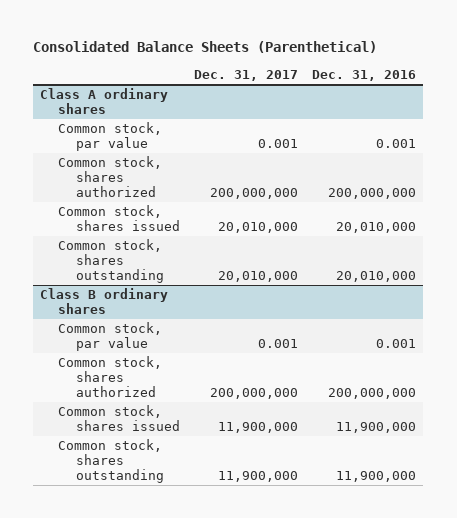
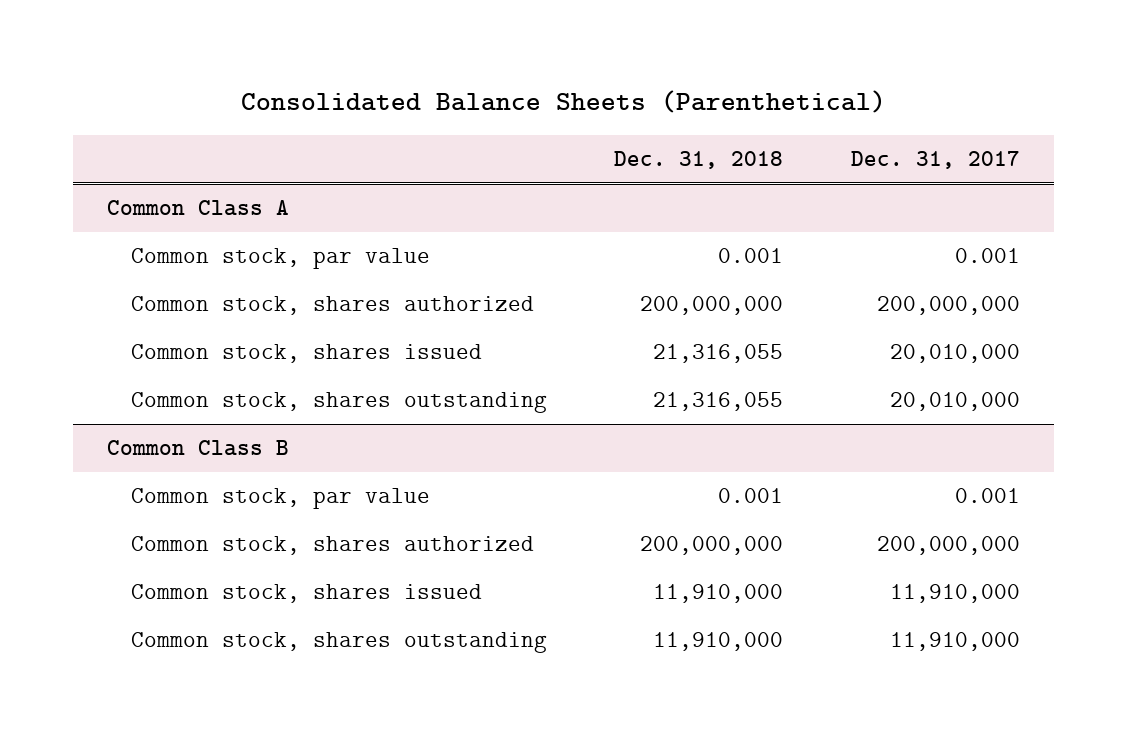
- | Dec. 31, 2017 | Dec. 31, 2016
+ | Dec. 31, 2018 | Dec. 31, 2017
- Class A ordinary shares
+ Common Class A
- Class B ordinary shares
+ Common Class B
- Common stock, shares issued | 11,900,000 | 11,900,000
- Common stock, shares outstanding | 11,900,000 | 11,900,000
+ Common stock, shares issued | 11,910,000 | 11,910,000
+ Common stock, shares outstanding | 11,910,000 | 11,910,000

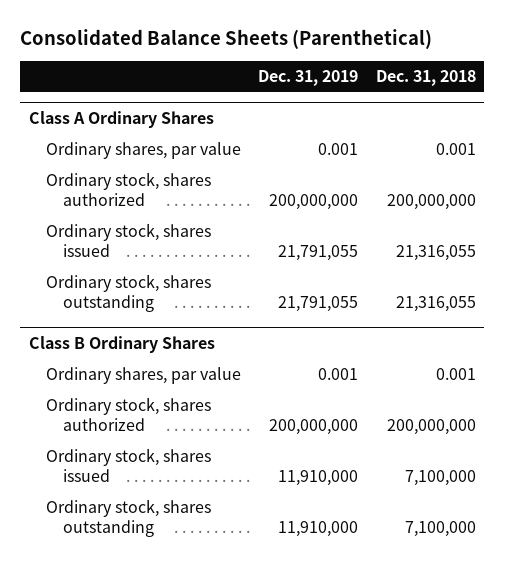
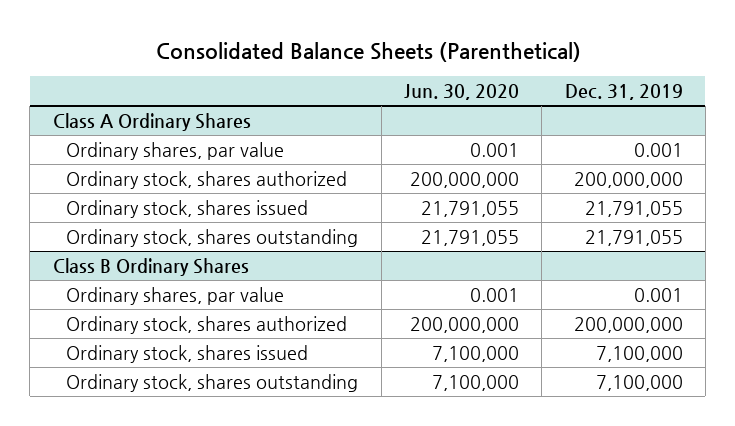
- | Dec. 31, 2019 | Dec. 31, 2018
+ | Jun. 30, 2020 | Dec. 31, 2019
@ Class B Ordinary Shares
- Ordinary stock, shares issued | 11,910,000 | 7,100,000
- Ordinary stock, shares outstanding | 11,910,000 | 7,100,000
+ Ordinary stock, shares issued | 7,100,000 | 7,100,000
+ Ordinary stock, shares outstanding | 7,100,000 | 7,100,000

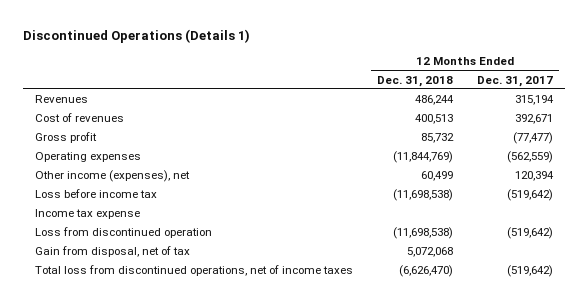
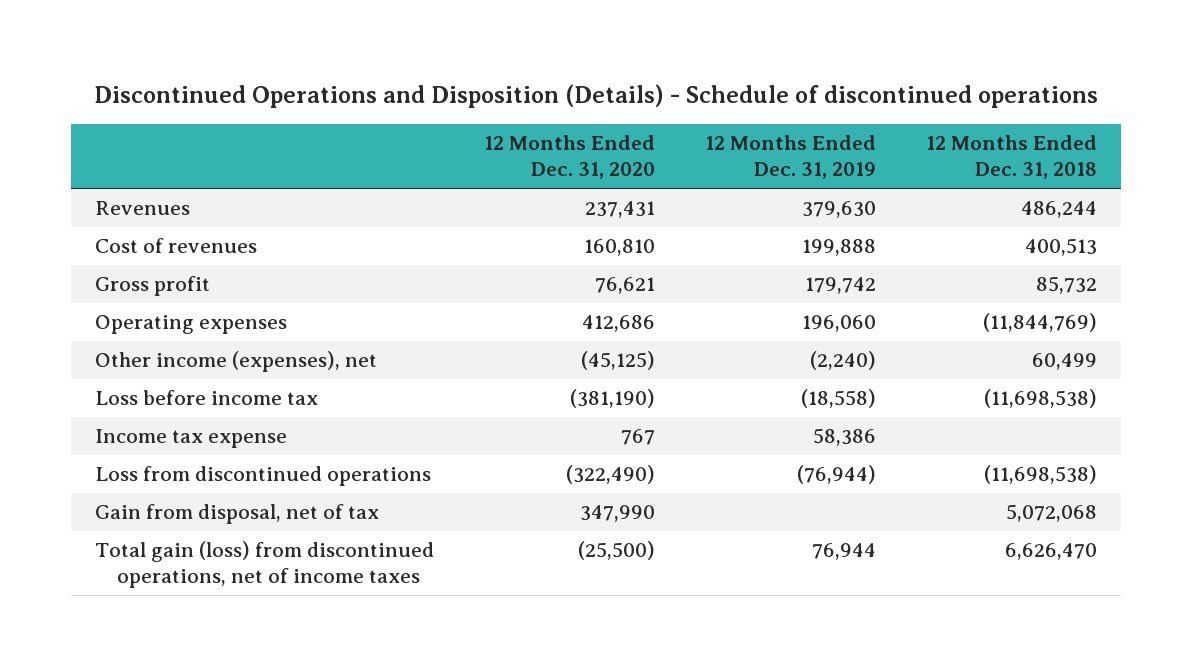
- Discontinued Operations (Details 1)
+ Discontinued Operations and Disposition (Details) - Schedule of discontinued operations
- | 12 Months Ended Dec. 31, 2018 | 12 Months Ended Dec. 31, 2017
+ | 12 Months Ended Dec. 31, 2020 | 12 Months Ended Dec. 31, 2019 | 12 Months Ended Dec. 31, 2018
- Loss from discontinued operation | (11,698,538) | (519,642)
+ Loss from discontinued operations | (322,490) | (76,944) | (11,698,538)
- Total loss from discontinued operations, net of income taxes | (6,626,470) | (519,642)
+ Total gain (loss) from discontinued operations, net of income taxes | (25,500) | 76,944 | 6,626,470

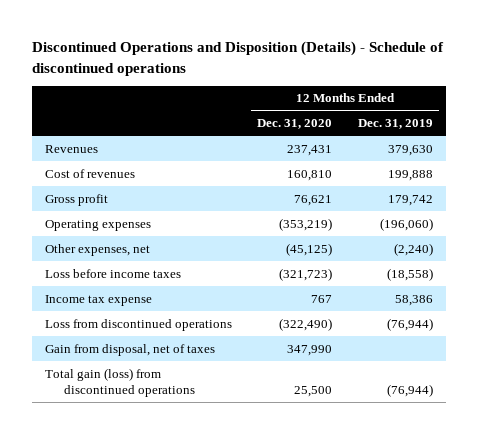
- | 12 Months Ended Dec. 31, 2020 | 12 Months Ended Dec. 31, 2019 | 12 Months Ended Dec. 31, 2018
+ | 12 Months Ended Dec. 31, 2020 | 12 Months Ended Dec. 31, 2019
- Operating expenses | 412,686 | 196,060 | (11,844,769)
- Other income (expenses), net | (45,125) | (2,240) | 60,499
- Loss before income tax | (381,190) | (18,558) | (11,698,538)
+ Operating expenses | (353,219) | (196,060)
+ Other expenses, net | (45,125) | (2,240)
+ Loss before income taxes | (321,723) | (18,558)
- Gain from disposal, net of tax | 347,990 | | 5,072,068
- Total gain (loss) from discontinued operations, net of income taxes | (25,500) | 76,944 | 6,626,470
+ Gain from disposal, net of taxes | 347,990 |
+ Total gain (loss) from discontinued operations | 25,500 | (76,944)

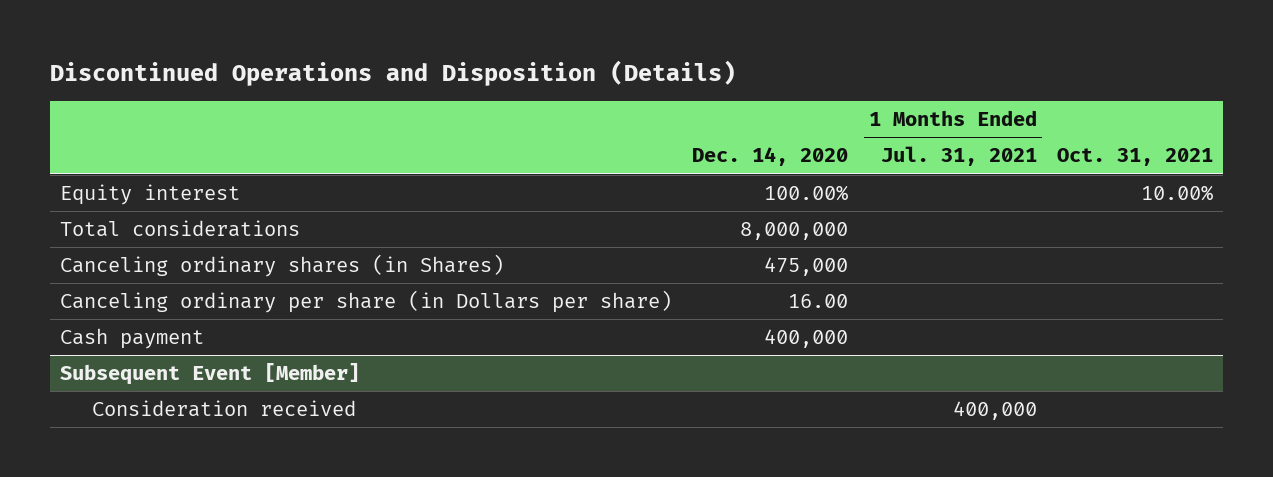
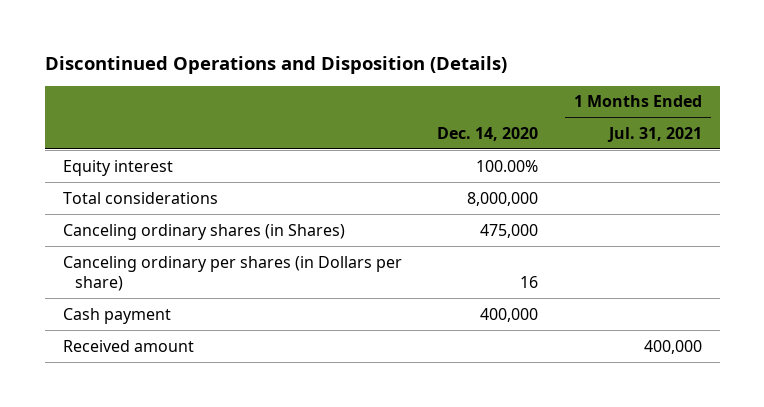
- | Dec. 14, 2020 | 1 Months Ended Jul. 31, 2021 | Oct. 31, 2021
+ | Dec. 14, 2020 | 1 Months Ended Jul. 31, 2021
- Canceling ordinary per share (in Dollars per share) | 16.00 | |
+ Canceling ordinary per shares (in Dollars per share) | 16 |
- Subsequent Event [Member]
- Consideration received | | 400,000 |
+ Received amount | | 400,000

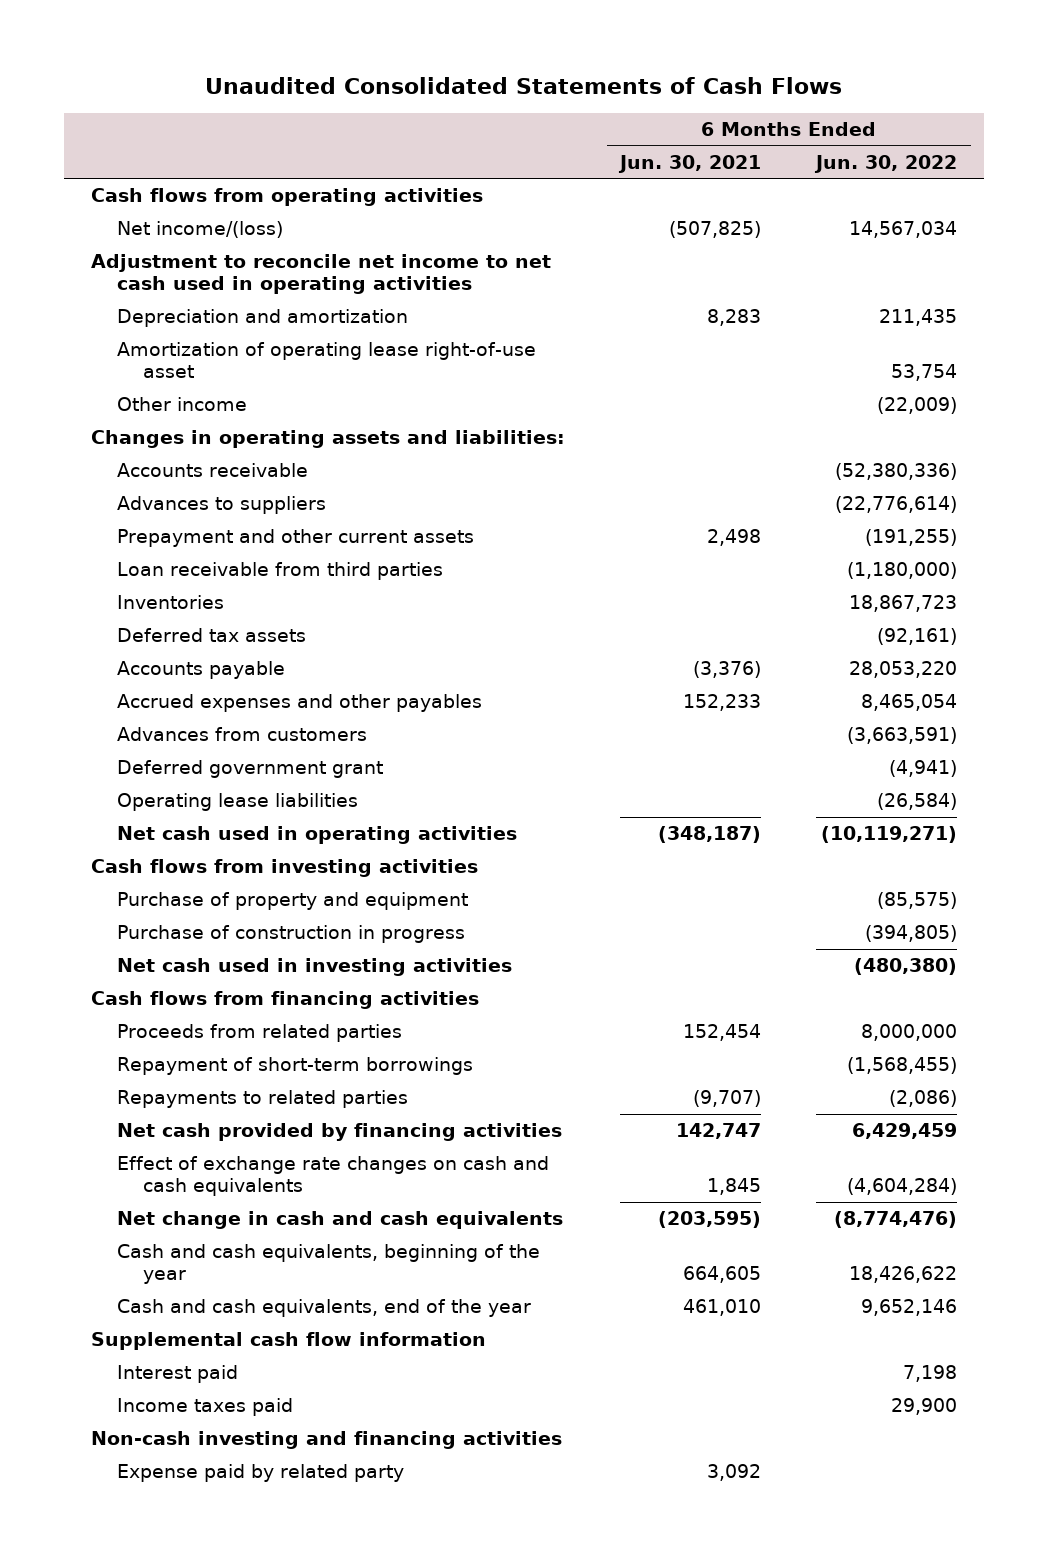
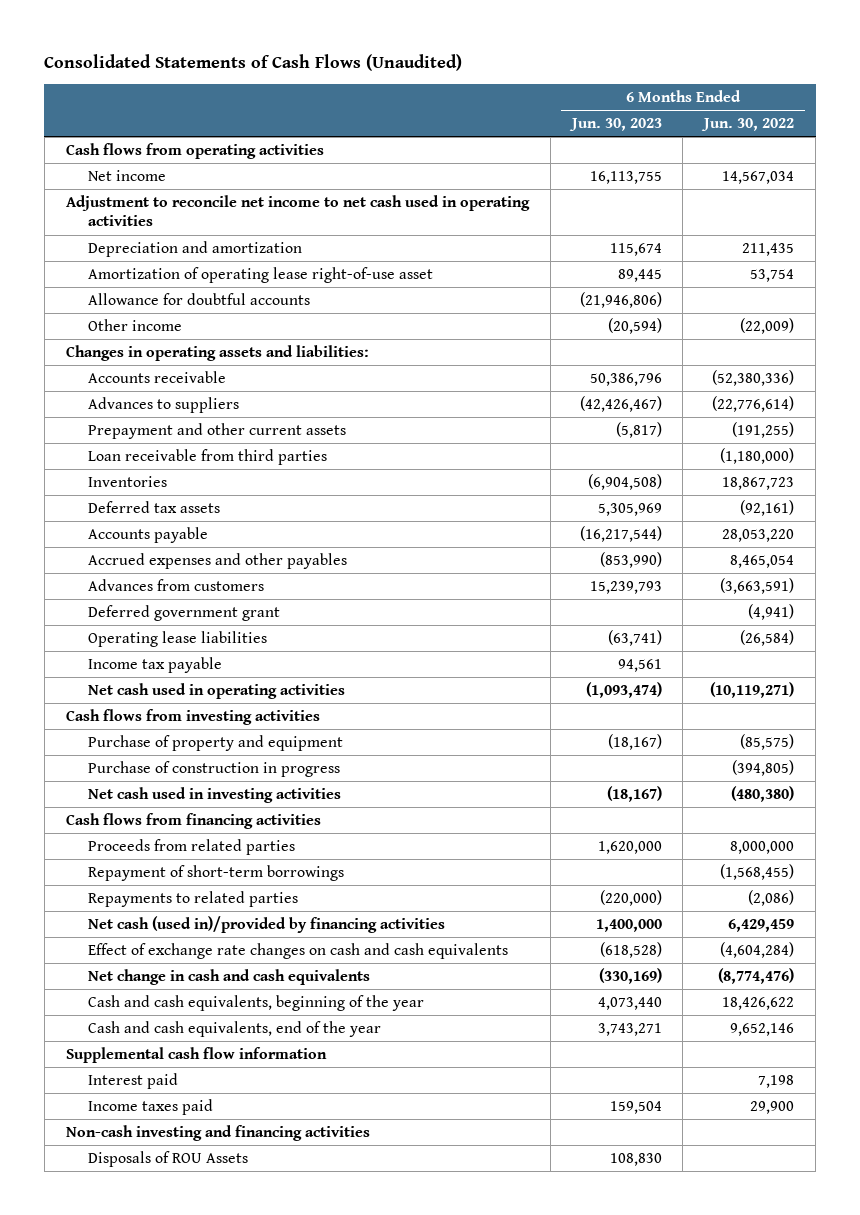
- Unaudited Consolidated Statements of Cash Flows
+ Consolidated Statements of Cash Flows (Unaudited)
- | 6 Months Ended Jun. 30, 2021 | 6 Months Ended Jun. 30, 2022
+ | 6 Months Ended Jun. 30, 2023 | 6 Months Ended Jun. 30, 2022
- Net income/(loss) | (507,825) | 14,567,034
+ Net income | 16,113,755 | 14,567,034
+ Allowance for doubtful accounts | (21,946,806) |
+ Income tax payable | 94,561 |
- Net cash provided by financing activities | 142,747 | 6,429,459
+ Net cash (used in)/provided by financing activities | 1,400,000 | 6,429,459
- Expense paid by related party | 3,092 |
+ Disposals of ROU Assets | 108,830 |

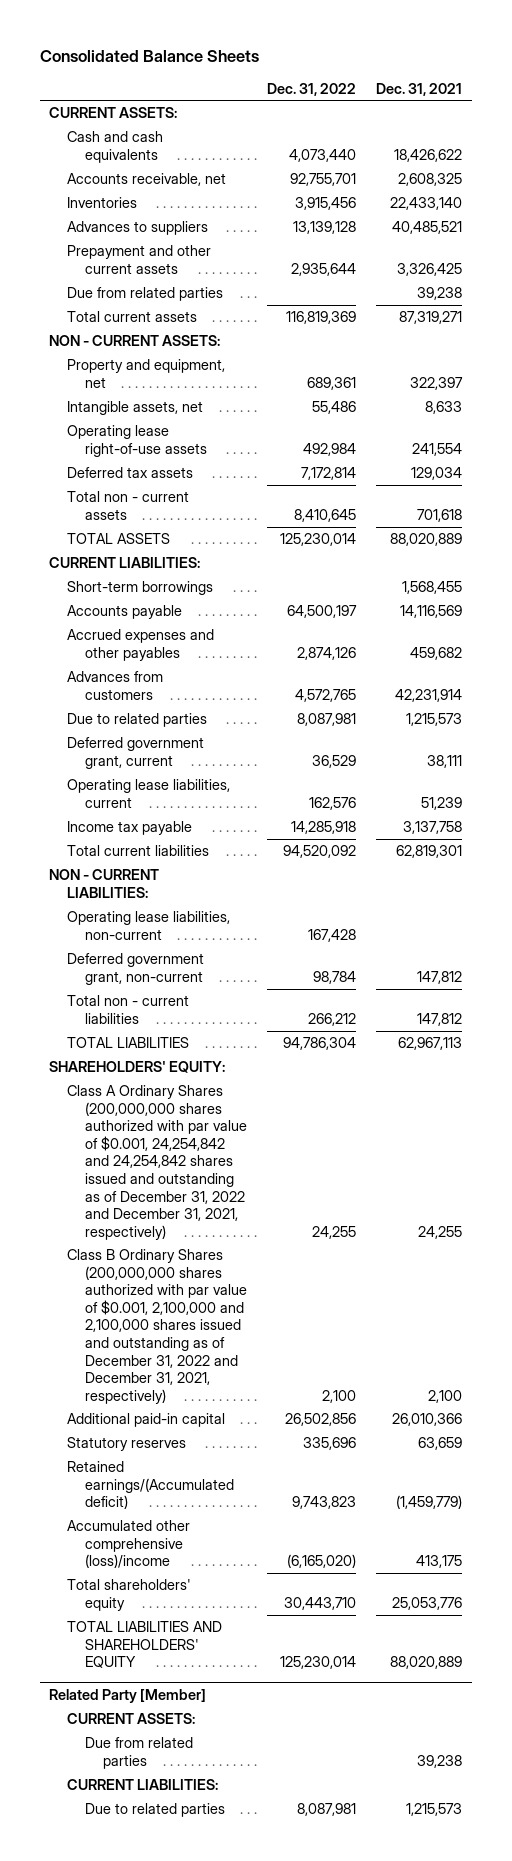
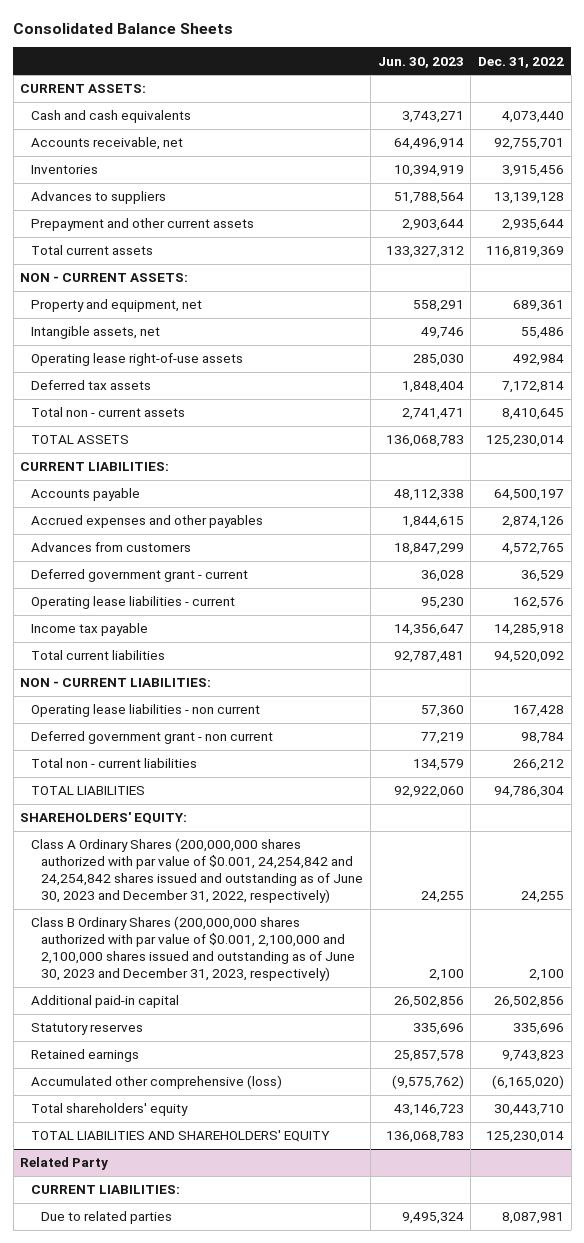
- | Dec. 31, 2022 | Dec. 31, 2021
+ | Jun. 30, 2023 | Dec. 31, 2022
- Due from related parties | | 39,238
- Short-term borrowings | | 1,568,455
- Due to related parties | 8,087,981 | 1,215,573
- Deferred government grant, current | 36,529 | 38,111
- Operating lease liabilities, current | 162,576 | 51,239
+ Deferred government grant - current | 36,028 | 36,529
+ Operating lease liabilities - current | 95,230 | 162,576
- Operating lease liabilities, non-current | 167,428 |
- Deferred government grant, non-current | 98,784 | 147,812
+ Operating lease liabilities - non current | 57,360 | 167,428
+ Deferred government grant - non current | 77,219 | 98,784
- Class A Ordinary Shares (200,000,000 shares authorized with par value of $0.001, 24,254,842 and 24,254,842 shares issued and outstanding as of December 31, 2022 and December 31, 2021, respectively) | 24,255 | 24,255
- Class B Ordinary Shares (200,000,000 shares authorized with par value of $0.001, 2,100,000 and 2,100,000 shares issued and outstanding as of December 31, 2022 and December 31, 2021, respectively) | 2,100 | 2,100
+ Class A Ordinary Shares (200,000,000 shares authorized with par value of $0.001, 24,254,842 and 24,254,842 shares issued and outstanding as of June 30, 2023 and December 31, 2022, respectively) | 24,255 | 24,255
+ Class B Ordinary Shares (200,000,000 shares authorized with par value of $0.001, 2,100,000 and 2,100,000 shares issued and outstanding as of June 30, 2023 and December 31, 2023, respectively) | 2,100 | 2,100
- Retained earnings/(Accumulated deficit) | 9,743,823 | (1,459,779)
- Accumulated other comprehensive (loss)/income | (6,165,020) | 413,175
+ Retained earnings | 25,857,578 | 9,743,823
+ Accumulated other comprehensive (loss) | (9,575,762) | (6,165,020)
- Related Party [Member]
- CURRENT ASSETS:
- Due from related parties | | 39,238
+ Related Party

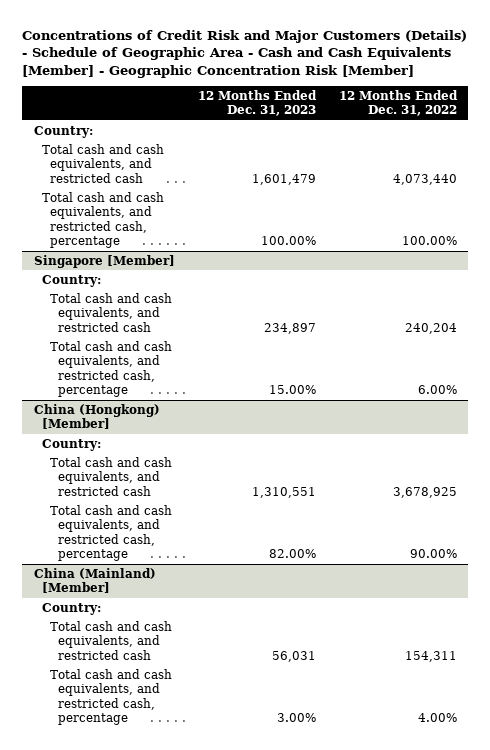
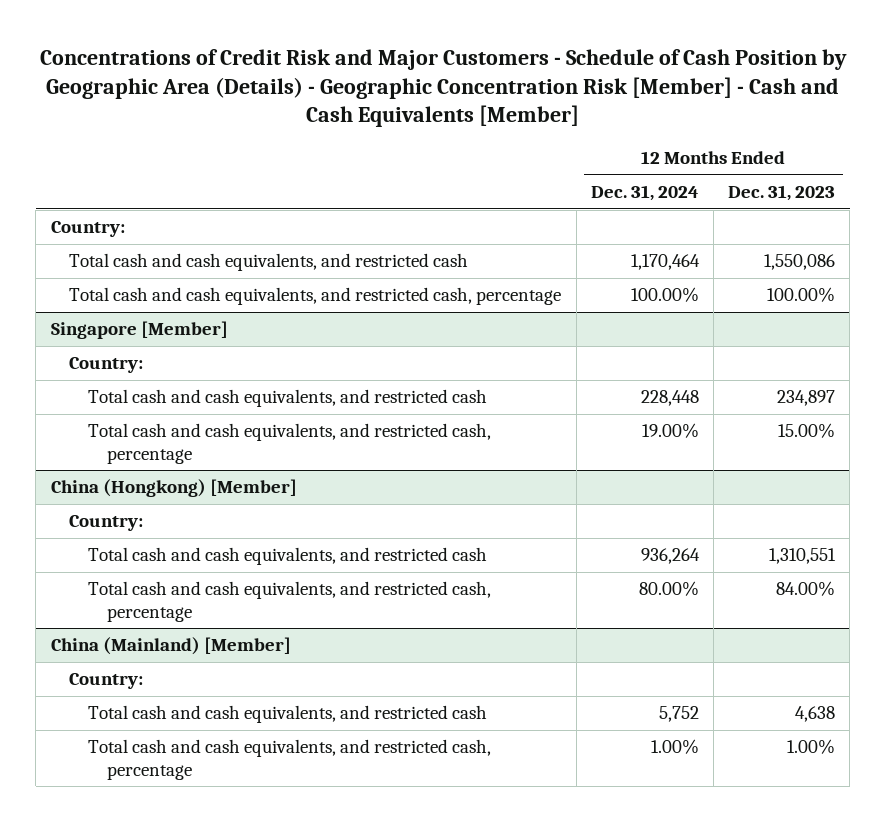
- Concentrations of Credit Risk and Major Customers (Details) - Schedule of Geographic Area - Cash and Cash Equivalents [Member] - Geographic Concentration Risk [Member]
+ Concentrations of Credit Risk and Major Customers - Schedule of Cash Position by Geographic Area (Details) - Geographic Concentration Risk [Member] - Cash and Cash Equivalents [Member]
- | 12 Months Ended Dec. 31, 2023 | 12 Months Ended Dec. 31, 2022
+ | 12 Months Ended Dec. 31, 2024 | 12 Months Ended Dec. 31, 2023
- Total cash and cash equivalents, and restricted cash | 1,601,479 | 4,073,440
+ Total cash and cash equivalents, and restricted cash | 1,170,464 | 1,550,086
@ China (Hongkong) [Member]
- Total cash and cash equivalents, and restricted cash, percentage | 82.00% | 90.00%
+ Total cash and cash equivalents, and restricted cash, percentage | 80.00% | 84.00%
@ China (Mainland) [Member]
- Total cash and cash equivalents, and restricted cash | 56,031 | 154,311
- Total cash and cash equivalents, and restricted cash, percentage | 3.00% | 4.00%
+ Total cash and cash equivalents, and restricted cash | 5,752 | 4,638
+ Total cash and cash equivalents, and restricted cash, percentage | 1.00% | 1.00%

